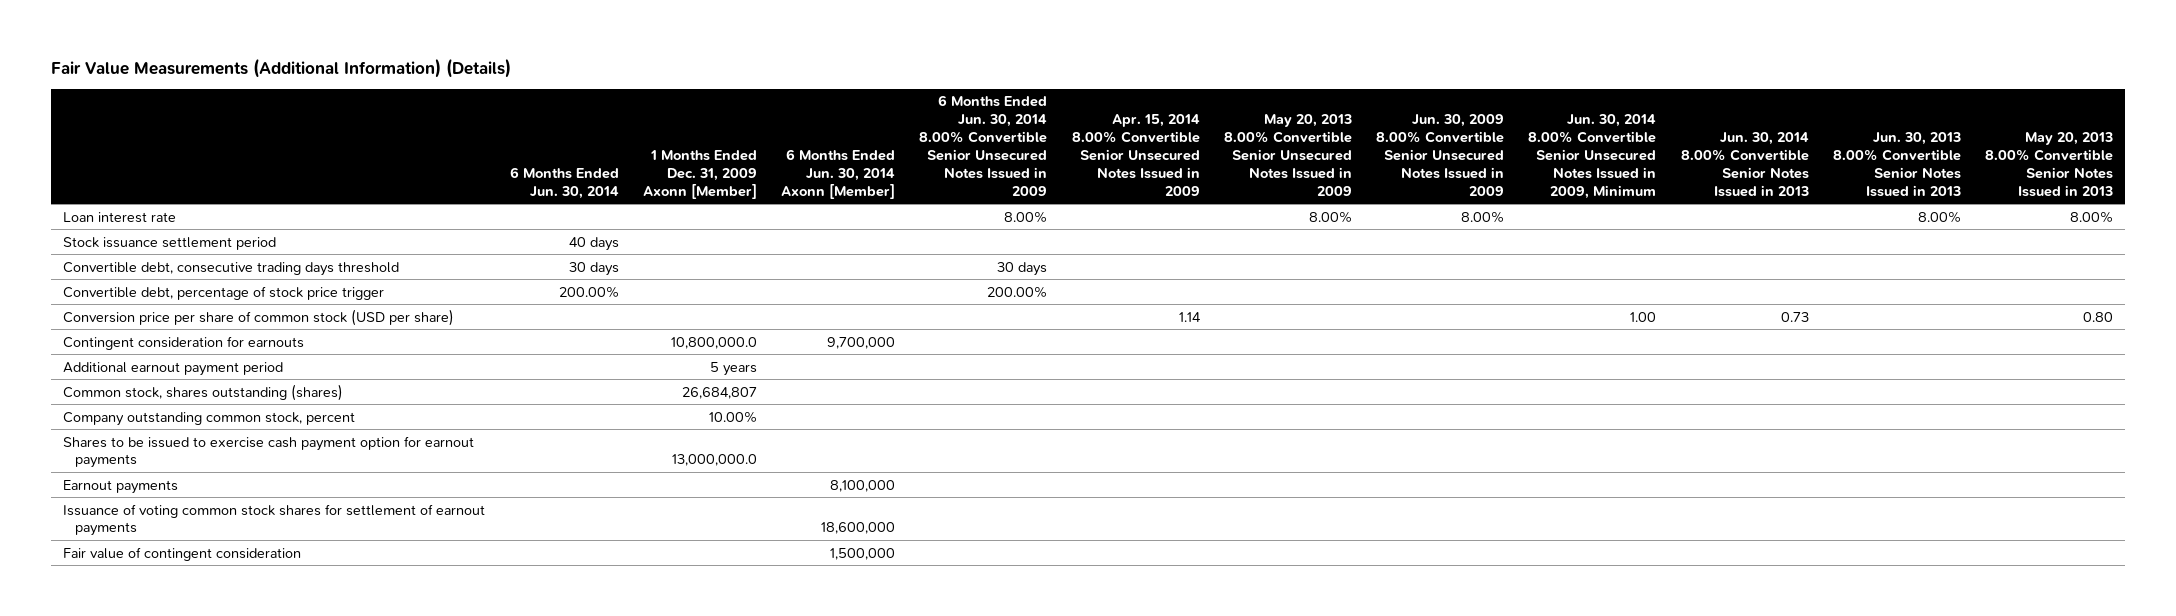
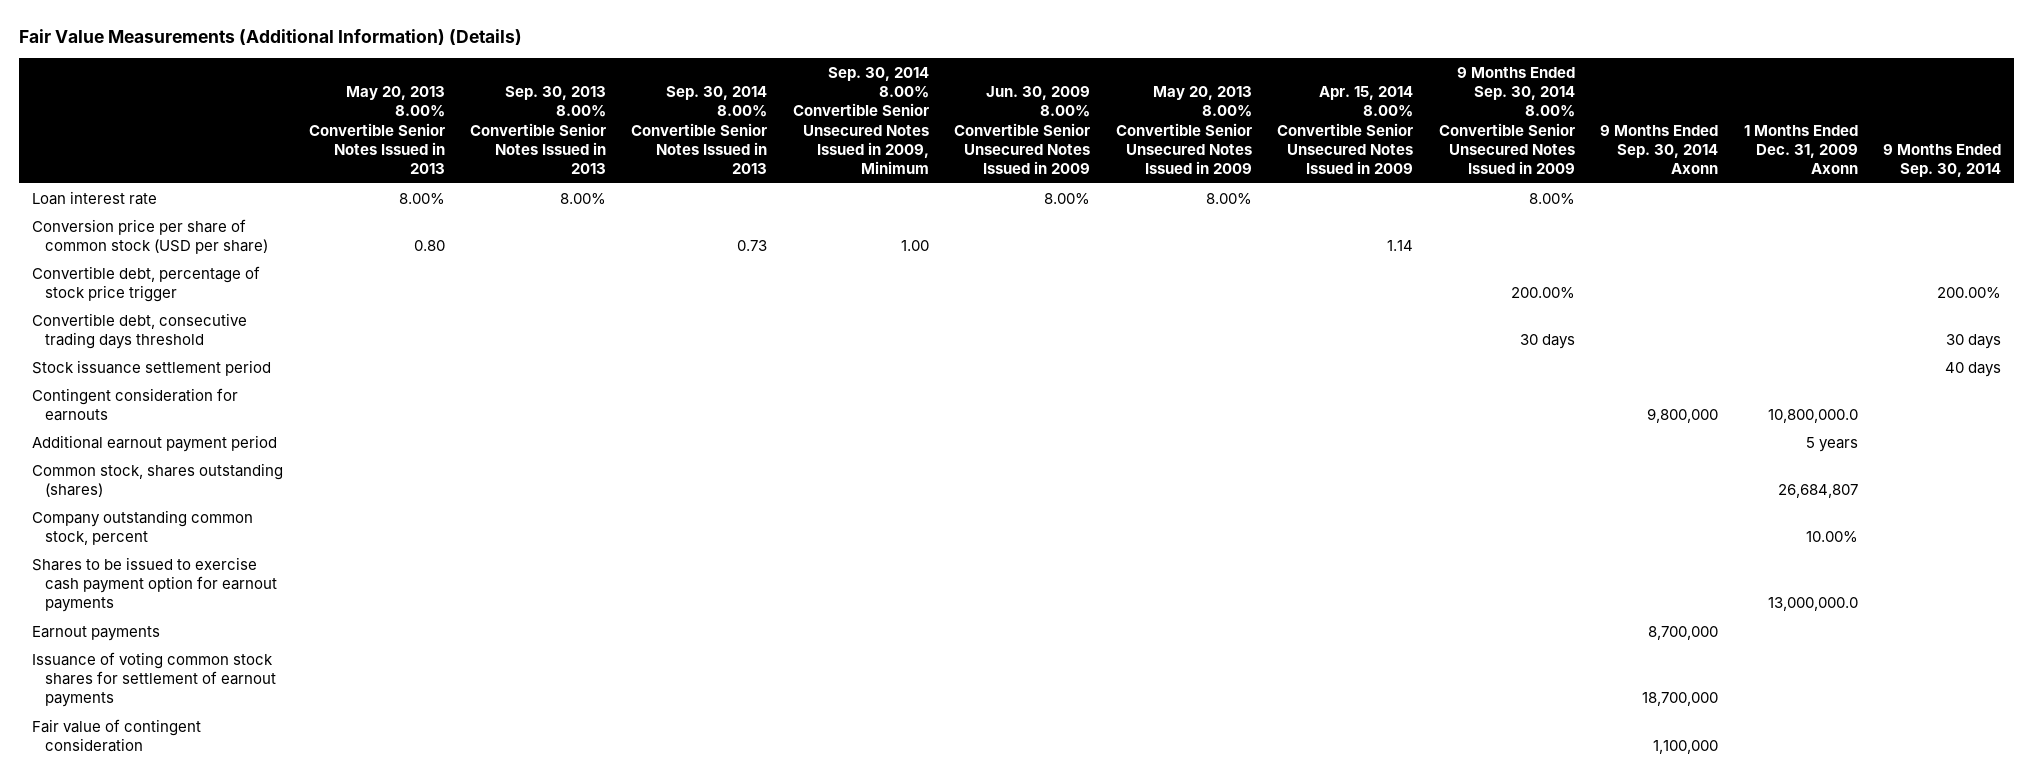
- | 6 Months Ended Jun. 30, 2014 | 1 Months Ended Dec. 31, 2009 Axonn [Member] | 6 Months Ended Jun. 30, 2014 Axonn [Member] | 6 Months Ended Jun. 30, 2014 8.00% Convertible Senior Unsecured Notes Issued in 2009 | Apr. 15, 2014 8.00% Convertible Senior Unsecured Notes Issued in 2009 | May 20, 2013 8.00% Convertible Senior Unsecured Notes Issued in 2009 | Jun. 30, 2009 8.00% Convertible Senior Unsecured Notes Issued in 2009 | Jun. 30, 2014 8.00% Convertible Senior Unsecured Notes Issued in 2009, Minimum | Jun. 30, 2014 8.00% Convertible Senior Notes Issued in 2013 | Jun. 30, 2013 8.00% Convertible Senior Notes Issued in 2013 | May 20, 2013 8.00% Convertible Senior Notes Issued in 2013
+ | May 20, 2013 8.00% Convertible Senior Notes Issued in 2013 | Sep. 30, 2013 8.00% Convertible Senior Notes Issued in 2013 | Sep. 30, 2014 8.00% Convertible Senior Notes Issued in 2013 | Sep. 30, 2014 8.00% Convertible Senior Unsecured Notes Issued in 2009, Minimum | Jun. 30, 2009 8.00% Convertible Senior Unsecured Notes Issued in 2009 | May 20, 2013 8.00% Convertible Senior Unsecured Notes Issued in 2009 | Apr. 15, 2014 8.00% Convertible Senior Unsecured Notes Issued in 2009 | 9 Months Ended Sep. 30, 2014 8.00% Convertible Senior Unsecured Notes Issued in 2009 | 9 Months Ended Sep. 30, 2014 Axonn | 1 Months Ended Dec. 31, 2009 Axonn | 9 Months Ended Sep. 30, 2014
moved down: Convertible debt, percentage of stock price trigger | | | | | | | | 200.00% | | | 200.00%
moved down: Convertible debt, consecutive trading days threshold | | | | | | | | 30 days | | | 30 days
moved down: Stock issuance settlement period | | | | | | | | | | | 40 days

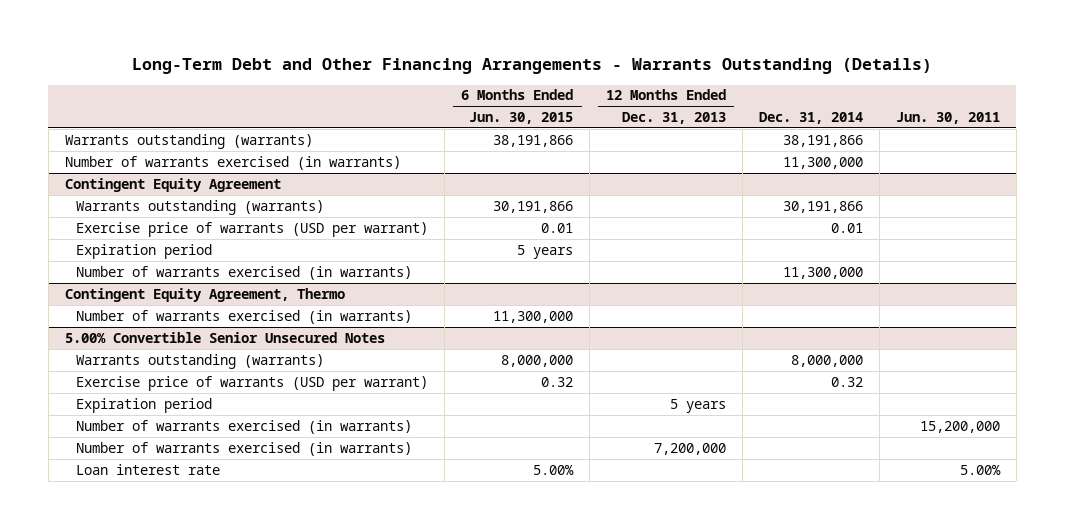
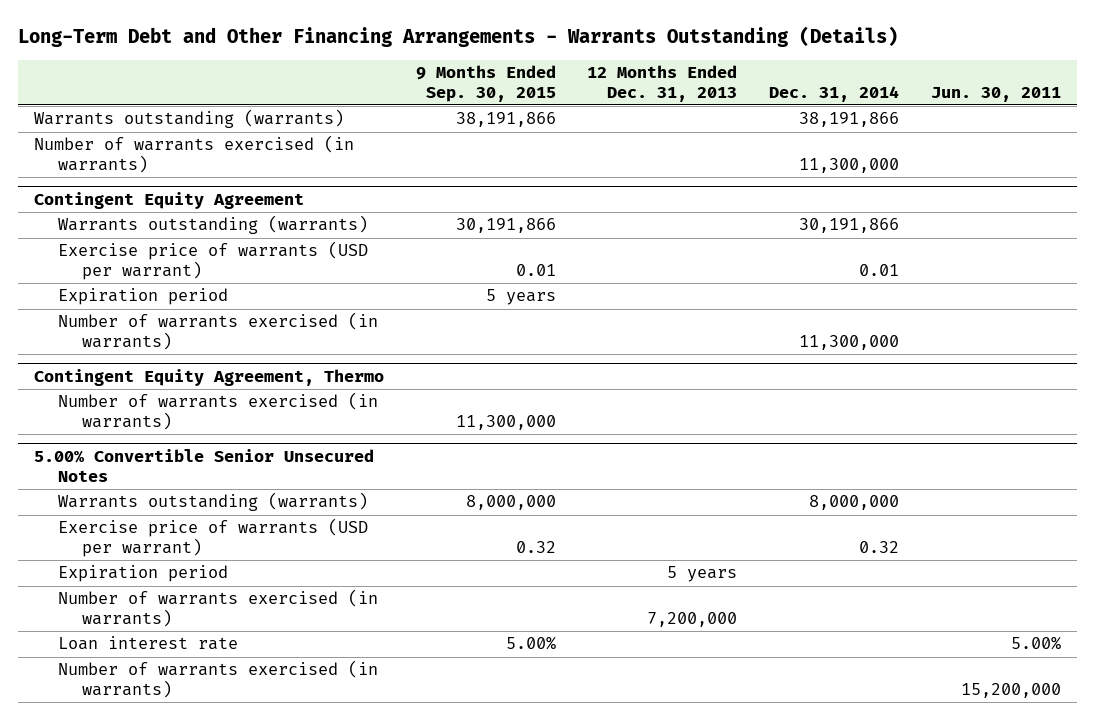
- | 6 Months Ended Jun. 30, 2015 | 12 Months Ended Dec. 31, 2013 | Dec. 31, 2014 | Jun. 30, 2011
+ | 9 Months Ended Sep. 30, 2015 | 12 Months Ended Dec. 31, 2013 | Dec. 31, 2014 | Jun. 30, 2011
@ 5.00% Convertible Senior Unsecured Notes
moved down: Number of warrants exercised (in warrants) | | | | 15,200,000

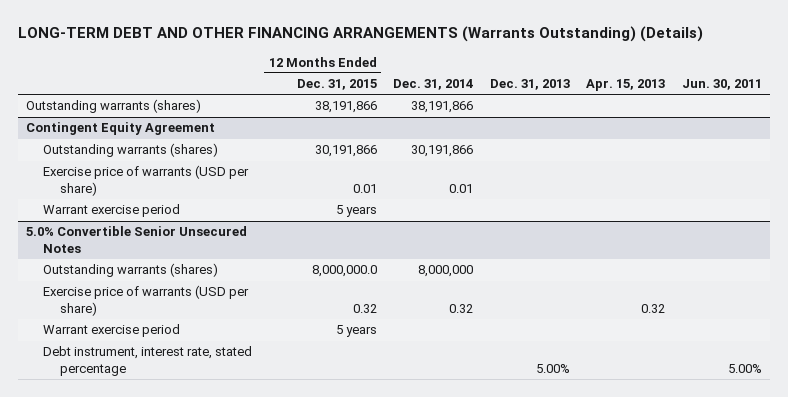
- Long-Term Debt and Other Financing Arrangements - Warrants Outstanding (Details)
+ LONG-TERM DEBT AND OTHER FINANCING ARRANGEMENTS (Warrants Outstanding) (Details)
- | 9 Months Ended Sep. 30, 2015 | 12 Months Ended Dec. 31, 2013 | Dec. 31, 2014 | Jun. 30, 2011
+ | 12 Months Ended Dec. 31, 2015 | Dec. 31, 2014 | Dec. 31, 2013 | Apr. 15, 2013 | Jun. 30, 2011
- Warrants outstanding (warrants) | 38,191,866 | | 38,191,866 |
- Number of warrants exercised (in warrants) | | | 11,300,000 |
+ Outstanding warrants (shares) | 38,191,866 | 38,191,866 | | |
@ Contingent Equity Agreement
- Warrants outstanding (warrants) | 30,191,866 | | 30,191,866 |
- Exercise price of warrants (USD per warrant) | 0.01 | | 0.01 |
- Expiration period | 5 years | | |
- Number of warrants exercised (in warrants) | | | 11,300,000 |
- Contingent Equity Agreement, Thermo
- Number of warrants exercised (in warrants) | 11,300,000 | | |
- 5.00% Convertible Senior Unsecured Notes
- Warrants outstanding (warrants) | 8,000,000 | | 8,000,000 |
- Exercise price of warrants (USD per warrant) | 0.32 | | 0.32 |
- Expiration period | | 5 years | |
- Number of warrants exercised (in warrants) | | 7,200,000 | |
- Loan interest rate | 5.00% | | | 5.00%
- Number of warrants exercised (in warrants) | | | | 15,200,000
@ Contingent Equity Agreement
+ Outstanding warrants (shares) | 30,191,866 | 30,191,866 | | |
+ Exercise price of warrants (USD per share) | 0.01 | 0.01 | | |
+ Warrant exercise period | 5 years | | | |
+ 5.0% Convertible Senior Unsecured Notes
+ Outstanding warrants (shares) | 8,000,000.0 | 8,000,000 | | |
+ Exercise price of warrants (USD per share) | 0.32 | 0.32 | | 0.32 |
+ Warrant exercise period | 5 years | | | |
+ Debt instrument, interest rate, stated percentage | | | 5.00% | | 5.00%

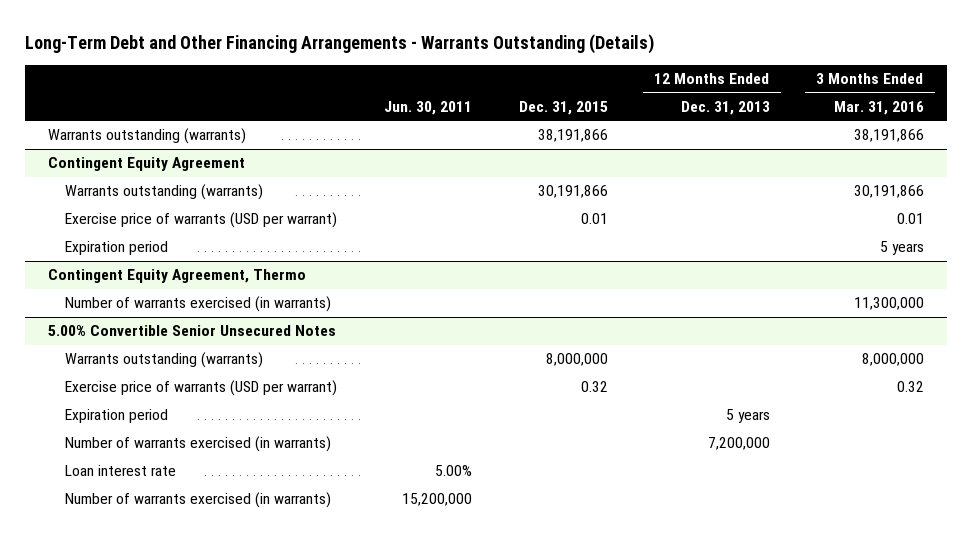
- LONG-TERM DEBT AND OTHER FINANCING ARRANGEMENTS (Warrants Outstanding) (Details)
+ Long-Term Debt and Other Financing Arrangements - Warrants Outstanding (Details)
- | 12 Months Ended Dec. 31, 2015 | Dec. 31, 2014 | Dec. 31, 2013 | Apr. 15, 2013 | Jun. 30, 2011
+ | Jun. 30, 2011 | Dec. 31, 2015 | 12 Months Ended Dec. 31, 2013 | 3 Months Ended Mar. 31, 2016
- Outstanding warrants (shares) | 38,191,866 | 38,191,866 | | |
+ Warrants outstanding (warrants) | | 38,191,866 | | 38,191,866
@ Contingent Equity Agreement
- Outstanding warrants (shares) | 30,191,866 | 30,191,866 | | |
- Exercise price of warrants (USD per share) | 0.01 | 0.01 | | |
- Warrant exercise period | 5 years | | | |
- 5.0% Convertible Senior Unsecured Notes
- Outstanding warrants (shares) | 8,000,000.0 | 8,000,000 | | |
- Exercise price of warrants (USD per share) | 0.32 | 0.32 | | 0.32 |
- Warrant exercise period | 5 years | | | |
- Debt instrument, interest rate, stated percentage | | | 5.00% | | 5.00%
@ Contingent Equity Agreement
+ Warrants outstanding (warrants) | | 30,191,866 | | 30,191,866
+ Exercise price of warrants (USD per warrant) | | 0.01 | | 0.01
+ Expiration period | | | | 5 years
+ Contingent Equity Agreement, Thermo
+ Number of warrants exercised (in warrants) | | | | 11,300,000
+ 5.00% Convertible Senior Unsecured Notes
+ Warrants outstanding (warrants) | | 8,000,000 | | 8,000,000
+ Exercise price of warrants (USD per warrant) | | 0.32 | | 0.32
+ Expiration period | | | 5 years |
+ Number of warrants exercised (in warrants) | | | 7,200,000 |
+ Loan interest rate | 5.00% | | |
+ Number of warrants exercised (in warrants) | 15,200,000 | | |

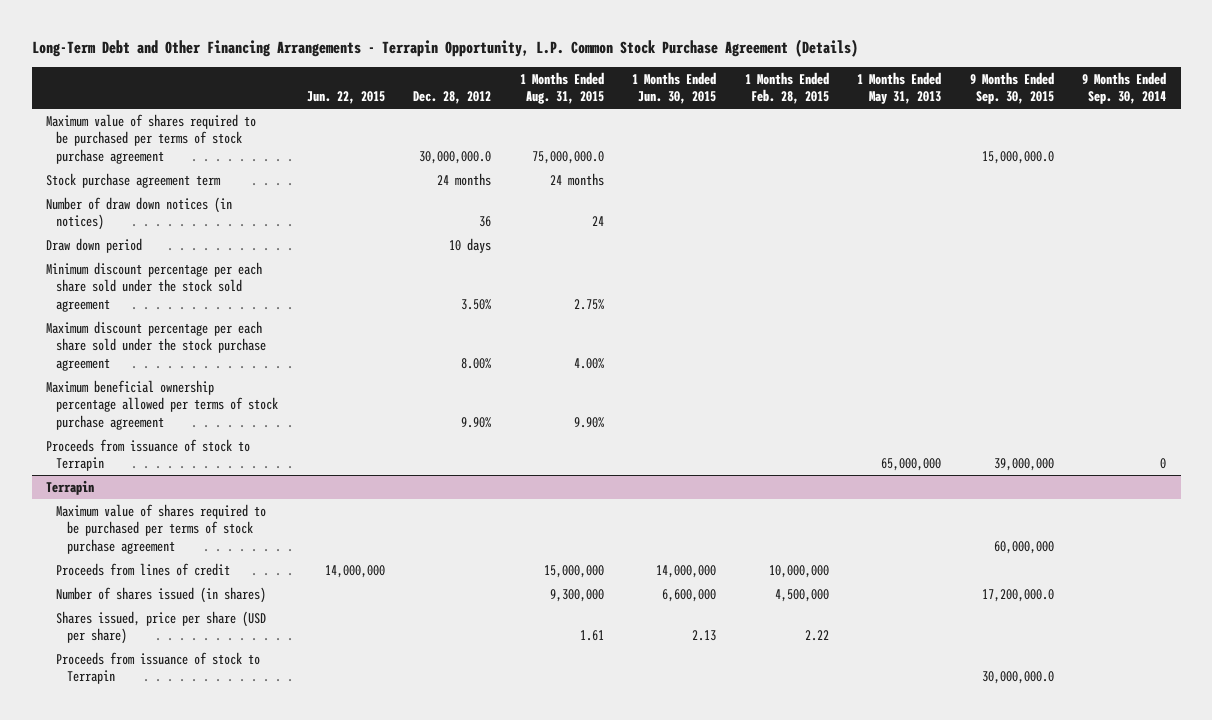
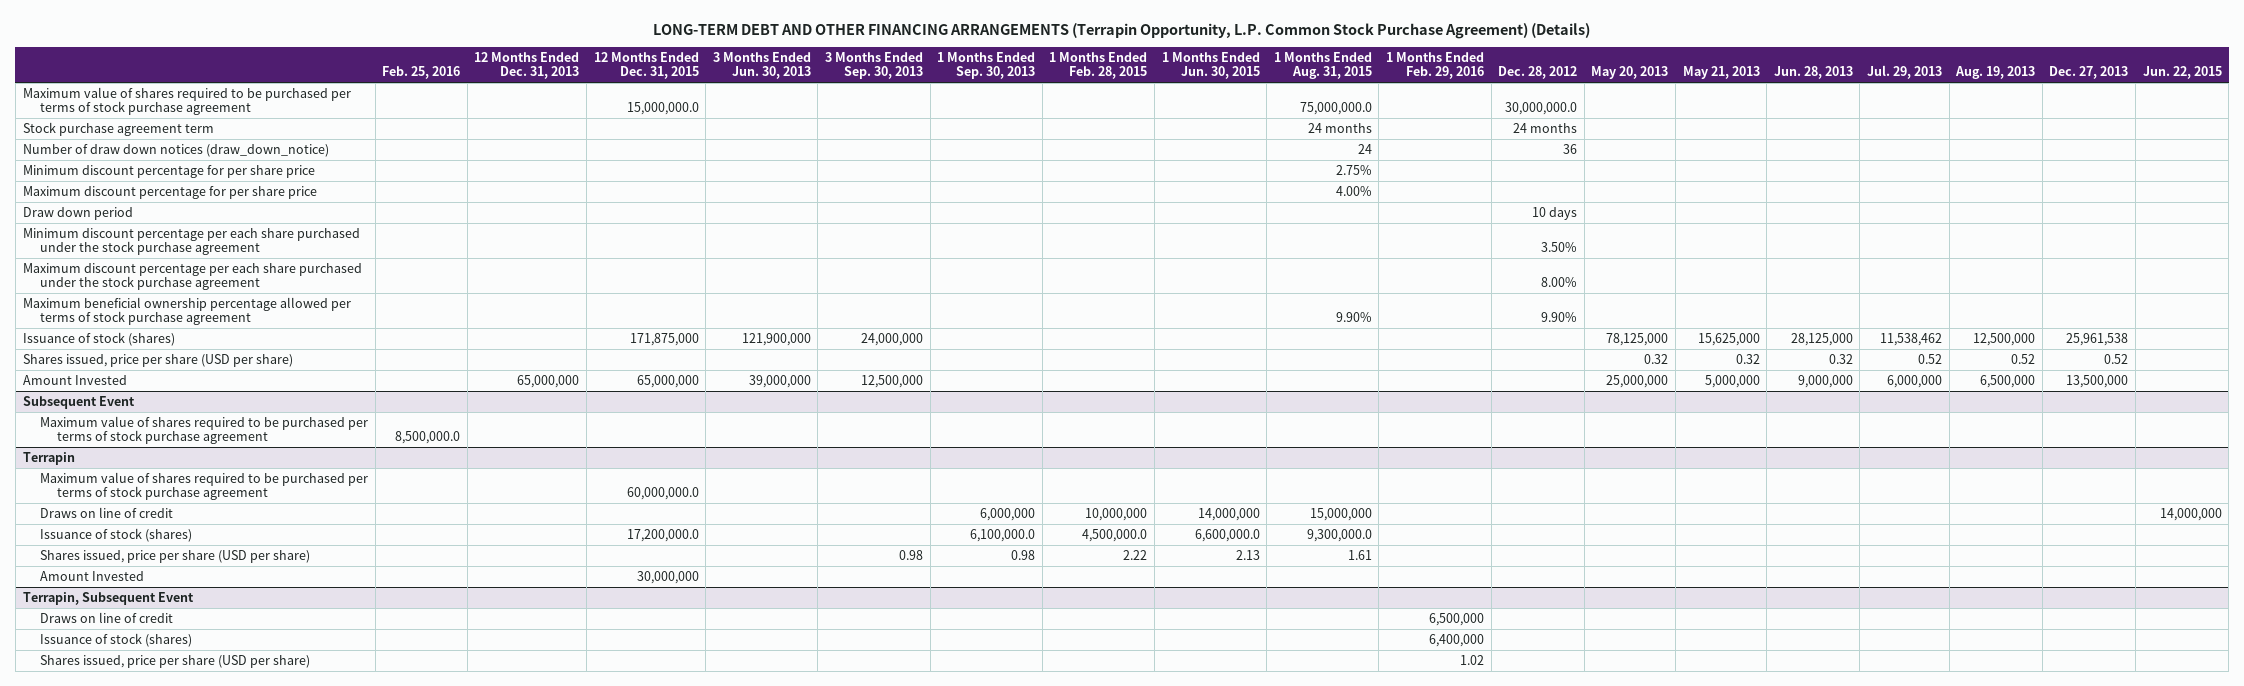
- Long-Term Debt and Other Financing Arrangements - Terrapin Opportunity, L.P. Common Stock Purchase Agreement (Details)
+ LONG-TERM DEBT AND OTHER FINANCING ARRANGEMENTS (Terrapin Opportunity, L.P. Common Stock Purchase Agreement) (Details)
- | Jun. 22, 2015 | Dec. 28, 2012 | 1 Months Ended Aug. 31, 2015 | 1 Months Ended Jun. 30, 2015 | 1 Months Ended Feb. 28, 2015 | 1 Months Ended May 31, 2013 | 9 Months Ended Sep. 30, 2015 | 9 Months Ended Sep. 30, 2014
+ | Feb. 25, 2016 | 12 Months Ended Dec. 31, 2013 | 12 Months Ended Dec. 31, 2015 | 3 Months Ended Jun. 30, 2013 | 3 Months Ended Sep. 30, 2013 | 1 Months Ended Sep. 30, 2013 | 1 Months Ended Feb. 28, 2015 | 1 Months Ended Jun. 30, 2015 | 1 Months Ended Aug. 31, 2015 | 1 Months Ended Feb. 29, 2016 | Dec. 28, 2012 | May 20, 2013 | May 21, 2013 | Jun. 28, 2013 | Jul. 29, 2013 | Aug. 19, 2013 | Dec. 27, 2013 | Jun. 22, 2015
- Number of draw down notices (in notices) | | 36 | 24 | | | | |
+ Number of draw down notices (draw_down_notice) | | | | | | | | | 24 | | 36 | | | | | | |
+ Minimum discount percentage for per share price | | | | | | | | | 2.75% | | | | | | | | |
+ Maximum discount percentage for per share price | | | | | | | | | 4.00% | | | | | | | | |
- Minimum discount percentage per each share sold under the stock sold agreement | | 3.50% | 2.75% | | | | |
- Maximum discount percentage per each share sold under the stock purchase agreement | | 8.00% | 4.00% | | | | |
+ Minimum discount percentage per each share purchased under the stock purchase agreement | | | | | | | | | | | 3.50% | | | | | | |
+ Maximum discount percentage per each share purchased under the stock purchase agreement | | | | | | | | | | | 8.00% | | | | | | |
- Proceeds from issuance of stock to Terrapin | | | | | | 65,000,000 | 39,000,000 | 0
+ Issuance of stock (shares) | | | 171,875,000 | 121,900,000 | 24,000,000 | | | | | | | 78,125,000 | 15,625,000 | 28,125,000 | 11,538,462 | 12,500,000 | 25,961,538 |
+ Shares issued, price per share (USD per share) | | | | | | | | | | | | 0.32 | 0.32 | 0.32 | 0.52 | 0.52 | 0.52 |
+ Amount Invested | | 65,000,000 | 65,000,000 | 39,000,000 | 12,500,000 | | | | | | | 25,000,000 | 5,000,000 | 9,000,000 | 6,000,000 | 6,500,000 | 13,500,000 |
+ Subsequent Event
+ Maximum value of shares required to be purchased per terms of stock purchase agreement | 8,500,000.0 | | | | | | | | | | | | | | | | |
@ Terrapin
- Proceeds from lines of credit | 14,000,000 | | 15,000,000 | 14,000,000 | 10,000,000 | | |
- Number of shares issued (in shares) | | | 9,300,000 | 6,600,000 | 4,500,000 | | 17,200,000.0 |
+ Draws on line of credit | | | | | | 6,000,000 | 10,000,000 | 14,000,000 | 15,000,000 | | | | | | | | | 14,000,000
+ Issuance of stock (shares) | | | 17,200,000.0 | | | 6,100,000.0 | 4,500,000.0 | 6,600,000.0 | 9,300,000.0 | | | | | | | | |
- Proceeds from issuance of stock to Terrapin | | | | | | | 30,000,000.0 |
+ Amount Invested | | | 30,000,000 | | | | | | | | | | | | | | |
+ Terrapin, Subsequent Event
+ Draws on line of credit | | | | | | | | | | 6,500,000 | | | | | | | |
+ Issuance of stock (shares) | | | | | | | | | | 6,400,000 | | | | | | | |
+ Shares issued, price per share (USD per share) | | | | | | | | | | 1.02 | | | | | | | |

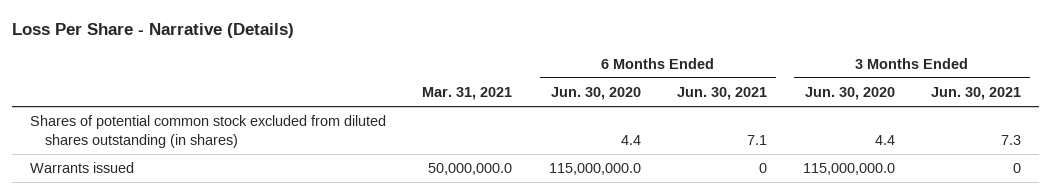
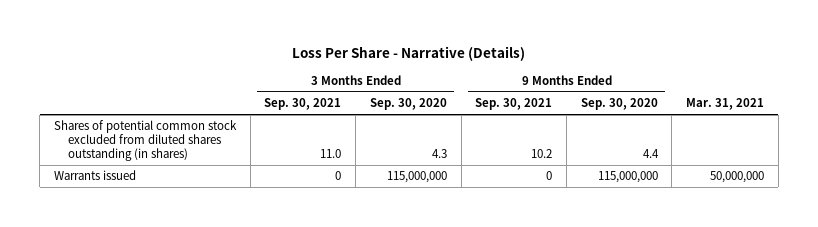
- | Mar. 31, 2021 | 6 Months Ended Jun. 30, 2020 | 6 Months Ended Jun. 30, 2021 | 3 Months Ended Jun. 30, 2020 | 3 Months Ended Jun. 30, 2021
+ | 3 Months Ended Sep. 30, 2021 | 3 Months Ended Sep. 30, 2020 | 9 Months Ended Sep. 30, 2021 | 9 Months Ended Sep. 30, 2020 | Mar. 31, 2021
- Warrants issued | 50,000,000.0 | 115,000,000.0 | 0 | 115,000,000.0 | 0
+ Warrants issued | 0 | 115,000,000 | 0 | 115,000,000 | 50,000,000

